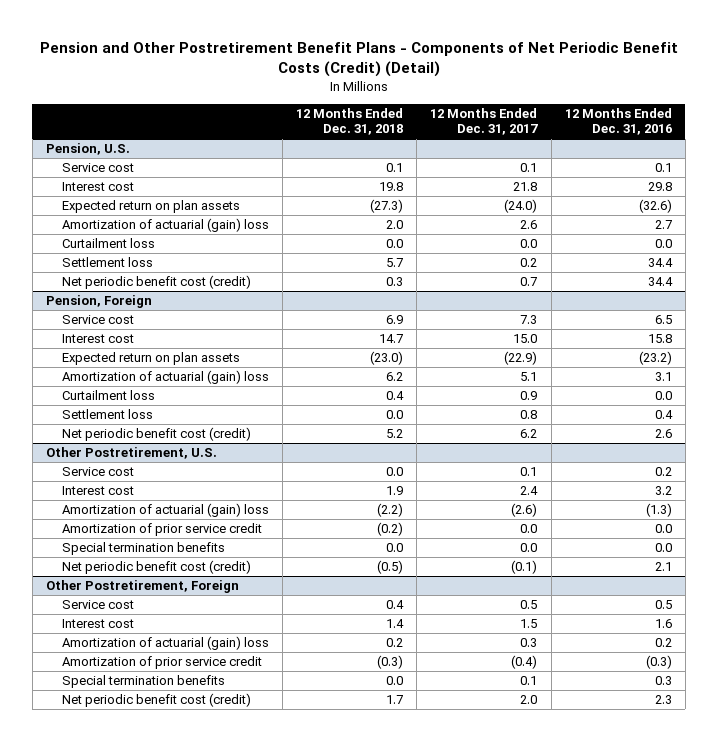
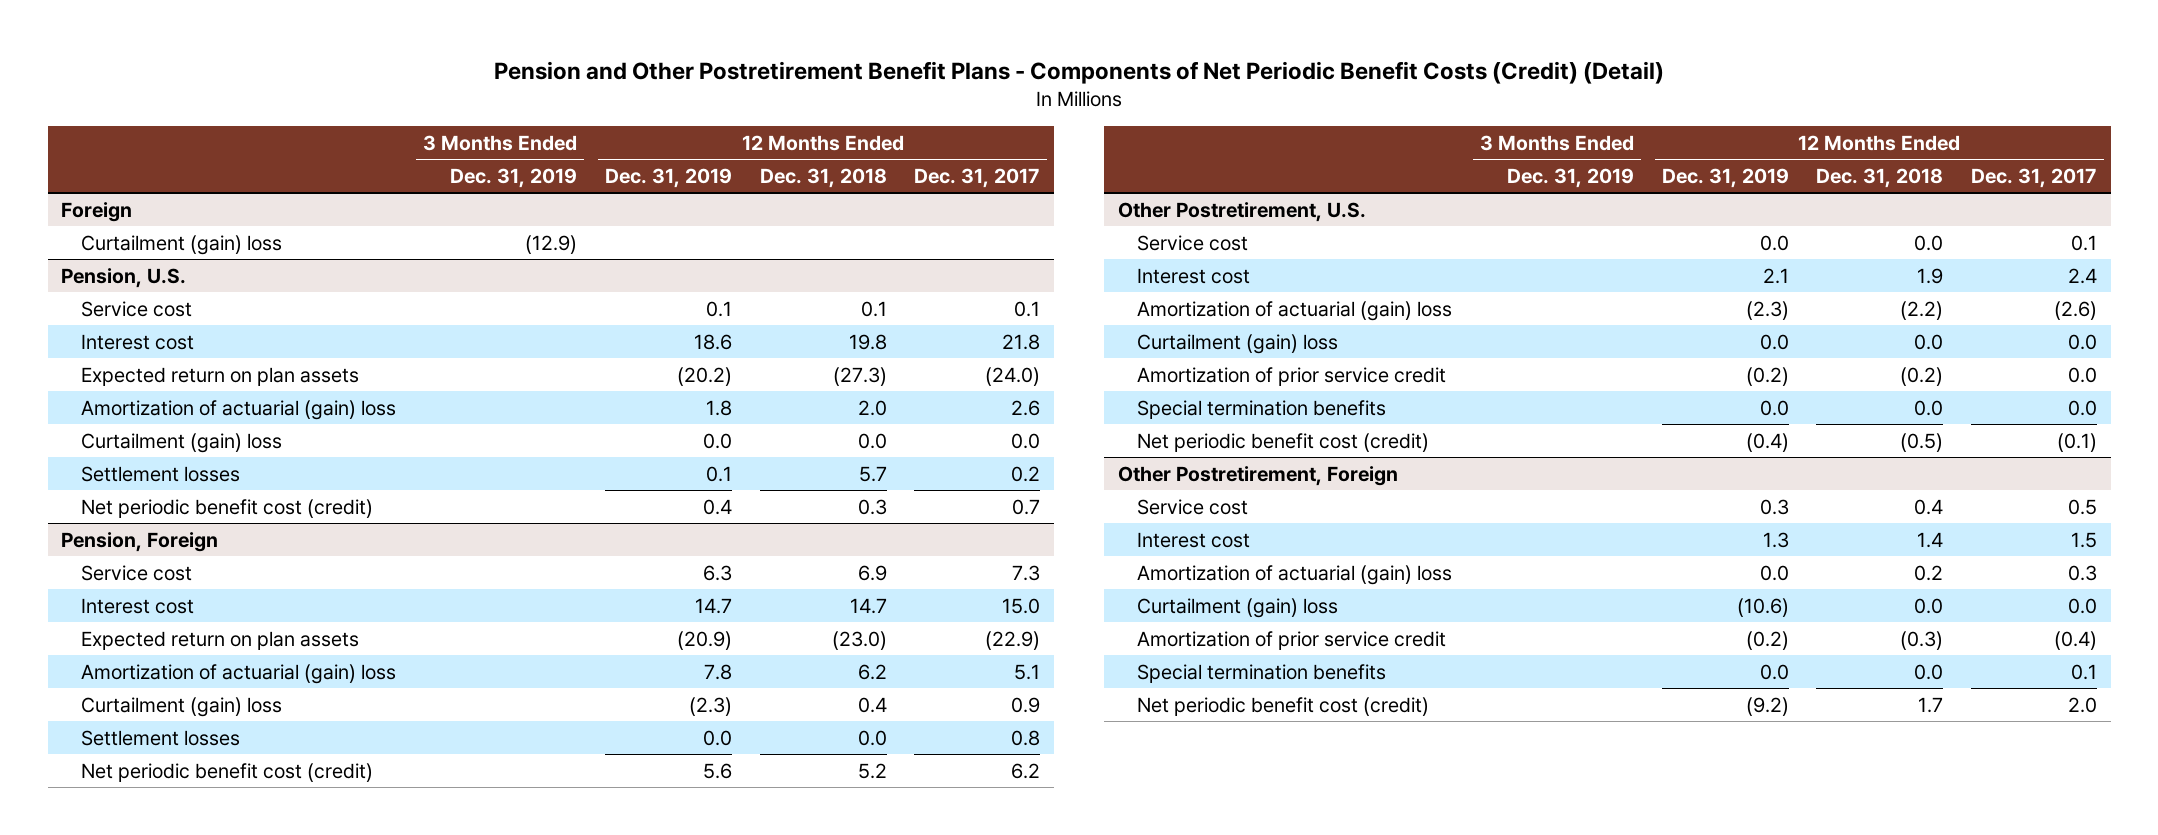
- | 12 Months Ended Dec. 31, 2018 | 12 Months Ended Dec. 31, 2017 | 12 Months Ended Dec. 31, 2016
+ | 3 Months Ended Dec. 31, 2019 | 12 Months Ended Dec. 31, 2019 | 12 Months Ended Dec. 31, 2018 | 12 Months Ended Dec. 31, 2017
+ Foreign
+ Curtailment (gain) loss | (12.9) | | |
@ Pension, U.S.
- Curtailment loss | 0.0 | 0.0 | 0.0
- Settlement loss | 5.7 | 0.2 | 34.4
+ Curtailment (gain) loss | | 0.0 | 0.0 | 0.0
+ Settlement losses | | 0.1 | 5.7 | 0.2
@ Pension, Foreign
- Curtailment loss | 0.4 | 0.9 | 0.0
- Settlement loss | 0.0 | 0.8 | 0.4
+ Curtailment (gain) loss | | (2.3) | 0.4 | 0.9
+ Settlement losses | | 0.0 | 0.0 | 0.8
@ Other Postretirement, U.S.
+ Curtailment (gain) loss | | 0.0 | 0.0 | 0.0
@ Other Postretirement, Foreign
+ Curtailment (gain) loss | | (10.6) | 0.0 | 0.0

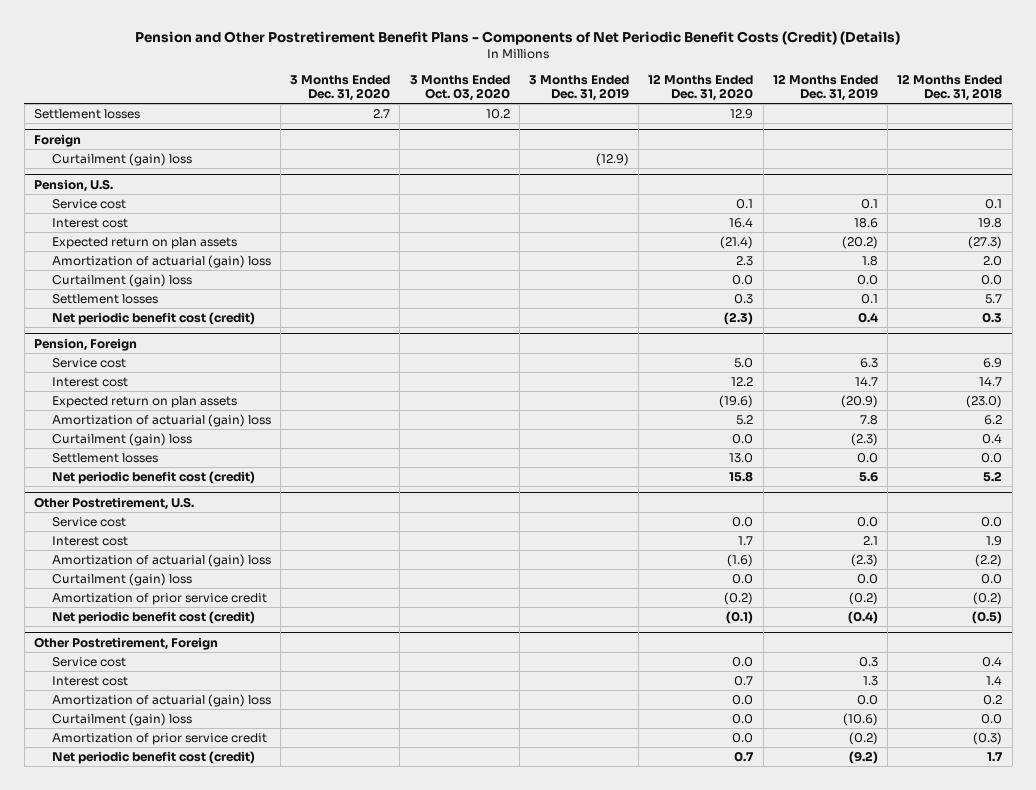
- Pension and Other Postretirement Benefit Plans - Components of Net Periodic Benefit Costs (Credit) (Detail)
+ Pension and Other Postretirement Benefit Plans - Components of Net Periodic Benefit Costs (Credit) (Details)
- | 3 Months Ended Dec. 31, 2019 | 12 Months Ended Dec. 31, 2019 | 12 Months Ended Dec. 31, 2018 | 12 Months Ended Dec. 31, 2017
+ | 3 Months Ended Dec. 31, 2020 | 3 Months Ended Oct. 03, 2020 | 3 Months Ended Dec. 31, 2019 | 12 Months Ended Dec. 31, 2020 | 12 Months Ended Dec. 31, 2019 | 12 Months Ended Dec. 31, 2018
+ Settlement losses | 2.7 | 10.2 | | 12.9 | |
@ Other Postretirement, U.S.
- Special termination benefits | | 0.0 | 0.0 | 0.0
@ Other Postretirement, Foreign
- Special termination benefits | | 0.0 | 0.0 | 0.1

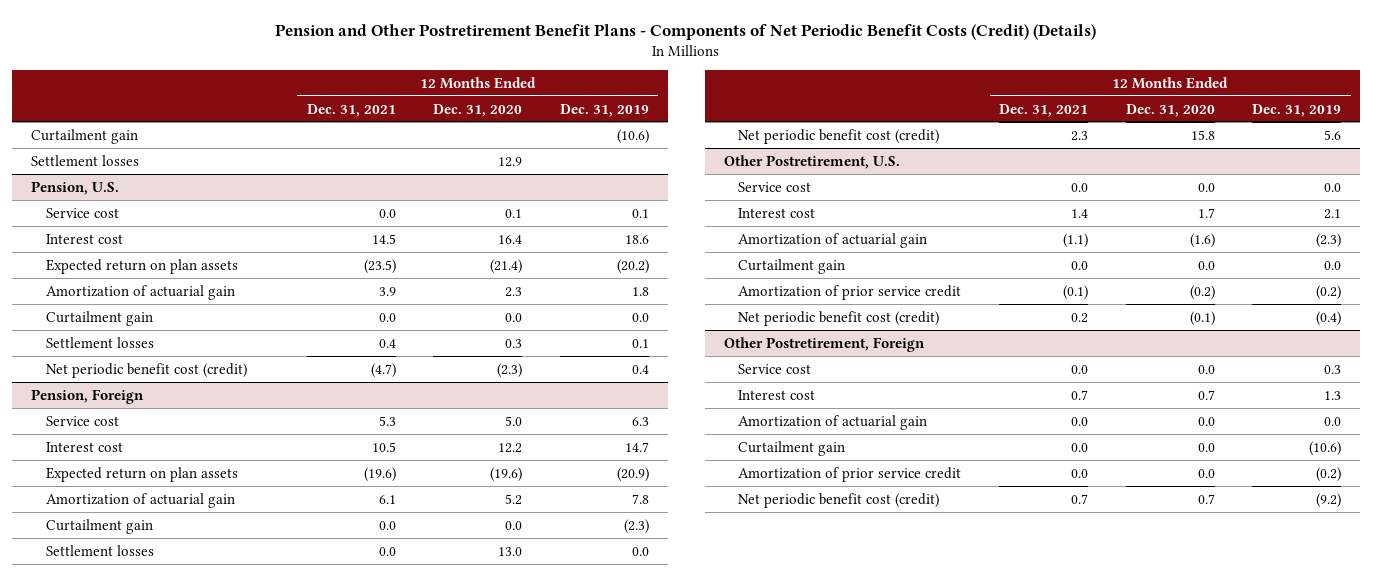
- | 3 Months Ended Dec. 31, 2020 | 3 Months Ended Oct. 03, 2020 | 3 Months Ended Dec. 31, 2019 | 12 Months Ended Dec. 31, 2020 | 12 Months Ended Dec. 31, 2019 | 12 Months Ended Dec. 31, 2018
+ | 12 Months Ended Dec. 31, 2021 | 12 Months Ended Dec. 31, 2020 | 12 Months Ended Dec. 31, 2019
+ Curtailment gain | | | (10.6)
- Foreign
- Curtailment (gain) loss | | | (12.9) | | |
@ Pension, U.S.
- Amortization of actuarial (gain) loss | | | | 2.3 | 1.8 | 2.0
- Curtailment (gain) loss | | | | 0.0 | 0.0 | 0.0
+ Amortization of actuarial gain | 3.9 | 2.3 | 1.8
+ Curtailment gain | 0.0 | 0.0 | 0.0
@ Pension, Foreign
- Amortization of actuarial (gain) loss | | | | 5.2 | 7.8 | 6.2
- Curtailment (gain) loss | | | | 0.0 | (2.3) | 0.4
+ Amortization of actuarial gain | 6.1 | 5.2 | 7.8
+ Curtailment gain | 0.0 | 0.0 | (2.3)
@ Other Postretirement, U.S.
- Amortization of actuarial (gain) loss | | | | (1.6) | (2.3) | (2.2)
- Curtailment (gain) loss | | | | 0.0 | 0.0 | 0.0
+ Amortization of actuarial gain | (1.1) | (1.6) | (2.3)
+ Curtailment gain | 0.0 | 0.0 | 0.0
@ Other Postretirement, Foreign
- Amortization of actuarial (gain) loss | | | | 0.0 | 0.0 | 0.2
- Curtailment (gain) loss | | | | 0.0 | (10.6) | 0.0
+ Amortization of actuarial gain | 0.0 | 0.0 | 0.0
+ Curtailment gain | 0.0 | 0.0 | (10.6)

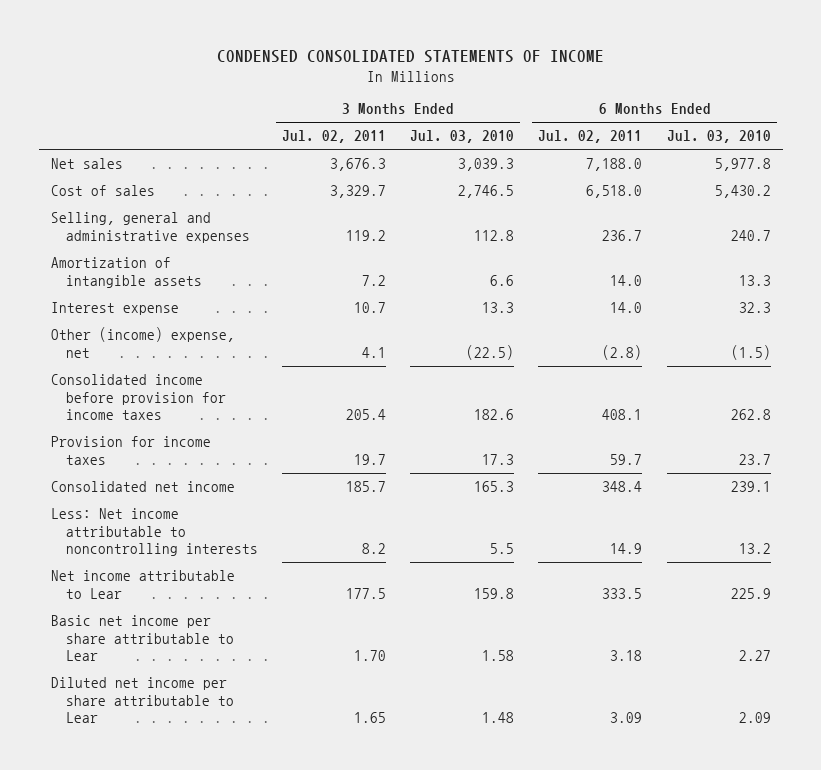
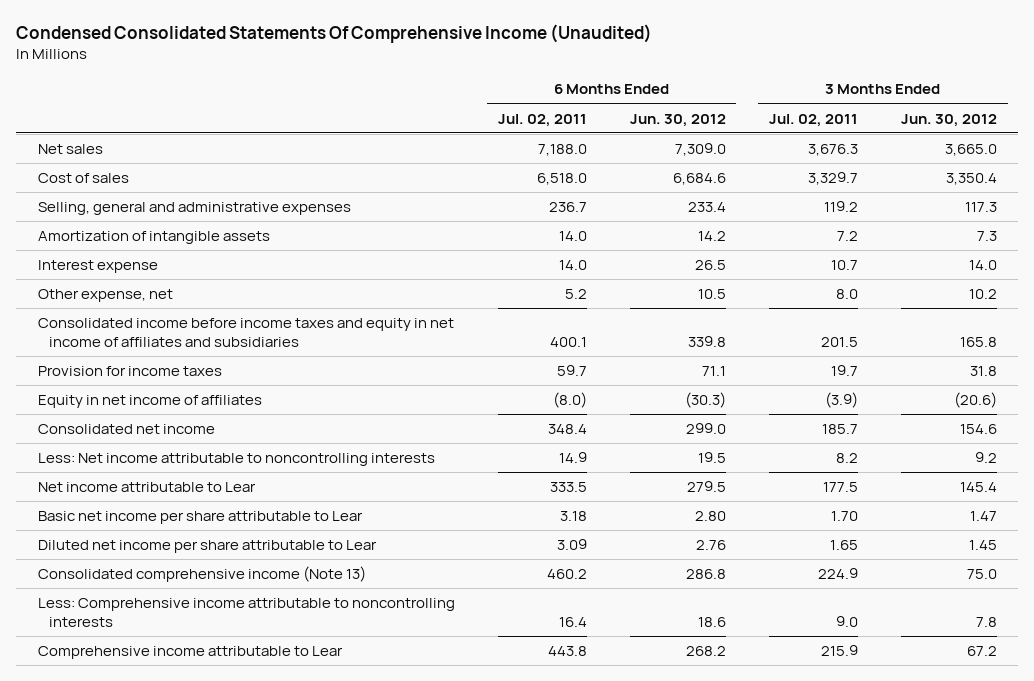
- CONDENSED CONSOLIDATED STATEMENTS OF INCOME
+ Condensed Consolidated Statements Of Comprehensive Income (Unaudited)
- | 3 Months Ended Jul. 02, 2011 | 3 Months Ended Jul. 03, 2010 | 6 Months Ended Jul. 02, 2011 | 6 Months Ended Jul. 03, 2010
+ | 6 Months Ended Jul. 02, 2011 | 6 Months Ended Jun. 30, 2012 | 3 Months Ended Jul. 02, 2011 | 3 Months Ended Jun. 30, 2012
- Other (income) expense, net | 4.1 | (22.5) | (2.8) | (1.5)
- Consolidated income before provision for income taxes | 205.4 | 182.6 | 408.1 | 262.8
+ Other expense, net | 5.2 | 10.5 | 8.0 | 10.2
+ Consolidated income before income taxes and equity in net income of affiliates and subsidiaries | 400.1 | 339.8 | 201.5 | 165.8
+ Equity in net income of affiliates | (8.0) | (30.3) | (3.9) | (20.6)
+ Consolidated comprehensive income (Note 13) | 460.2 | 286.8 | 224.9 | 75.0
+ Less: Comprehensive income attributable to noncontrolling interests | 16.4 | 18.6 | 9.0 | 7.8
+ Comprehensive income attributable to Lear | 443.8 | 268.2 | 215.9 | 67.2

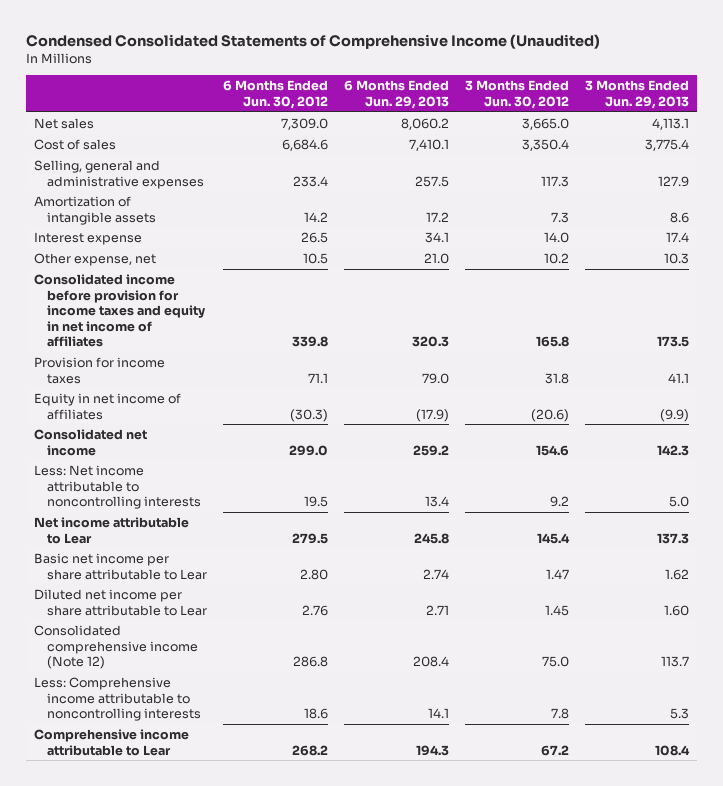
- Condensed Consolidated Statements Of Comprehensive Income (Unaudited)
+ Condensed Consolidated Statements of Comprehensive Income (Unaudited)
- | 6 Months Ended Jul. 02, 2011 | 6 Months Ended Jun. 30, 2012 | 3 Months Ended Jul. 02, 2011 | 3 Months Ended Jun. 30, 2012
+ | 6 Months Ended Jun. 30, 2012 | 6 Months Ended Jun. 29, 2013 | 3 Months Ended Jun. 30, 2012 | 3 Months Ended Jun. 29, 2013
- Consolidated income before income taxes and equity in net income of affiliates and subsidiaries | 400.1 | 339.8 | 201.5 | 165.8
+ Consolidated income before provision for income taxes and equity in net income of affiliates | 339.8 | 320.3 | 165.8 | 173.5
- Consolidated comprehensive income (Note 13) | 460.2 | 286.8 | 224.9 | 75.0
+ Consolidated comprehensive income (Note 12) | 286.8 | 208.4 | 75.0 | 113.7

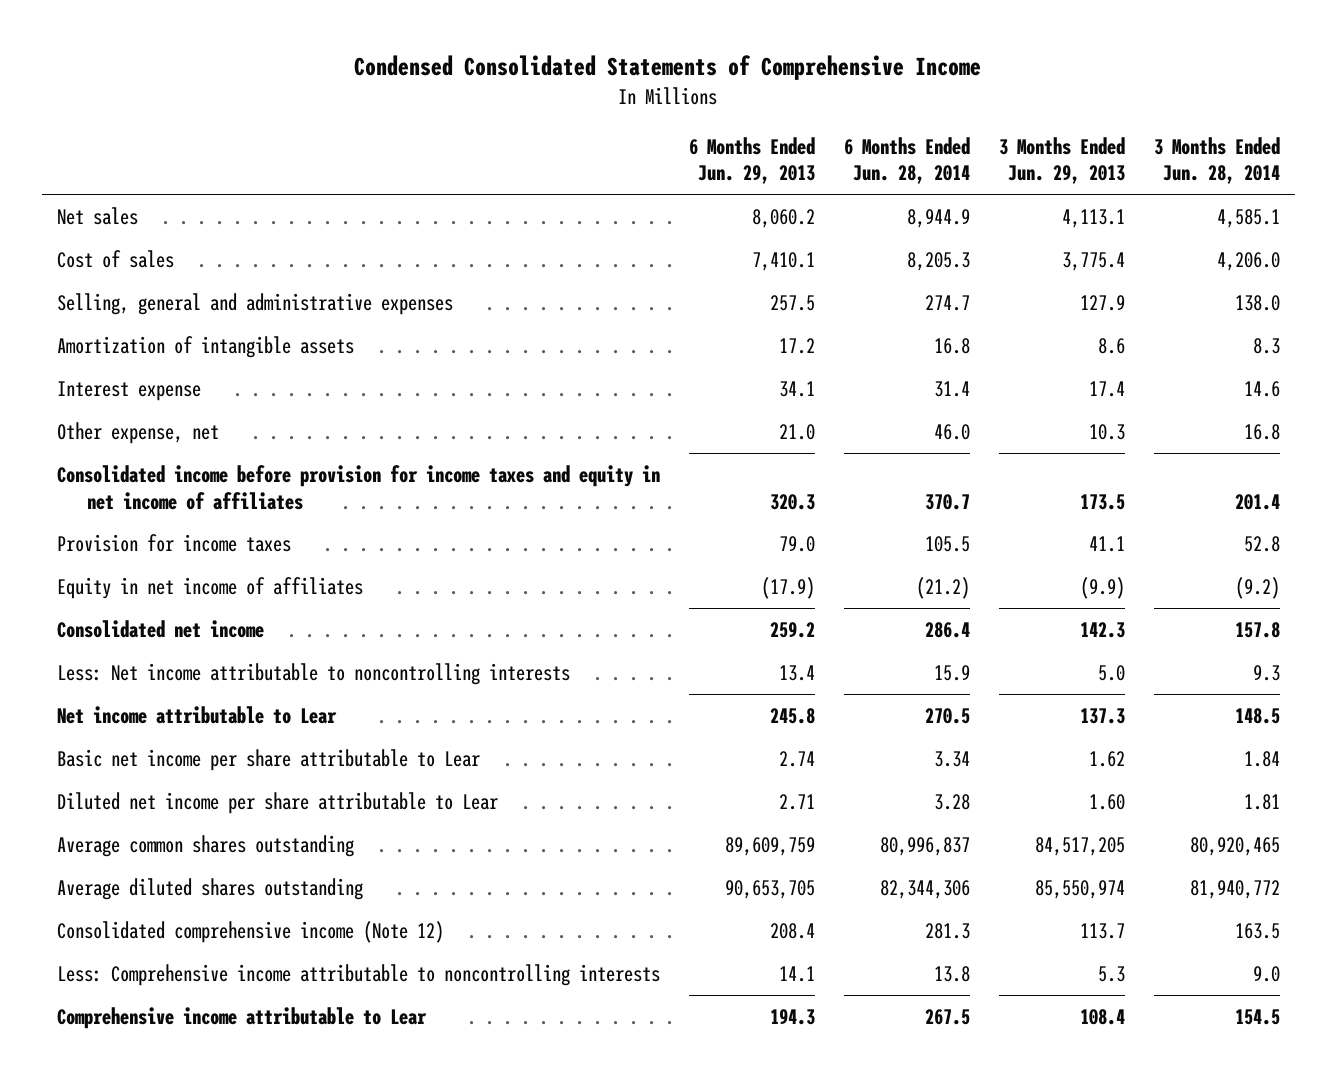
- Condensed Consolidated Statements of Comprehensive Income (Unaudited)
+ Condensed Consolidated Statements of Comprehensive Income
- | 6 Months Ended Jun. 30, 2012 | 6 Months Ended Jun. 29, 2013 | 3 Months Ended Jun. 30, 2012 | 3 Months Ended Jun. 29, 2013
+ | 6 Months Ended Jun. 29, 2013 | 6 Months Ended Jun. 28, 2014 | 3 Months Ended Jun. 29, 2013 | 3 Months Ended Jun. 28, 2014
+ Average common shares outstanding | 89,609,759 | 80,996,837 | 84,517,205 | 80,920,465
+ Average diluted shares outstanding | 90,653,705 | 82,344,306 | 85,550,974 | 81,940,772

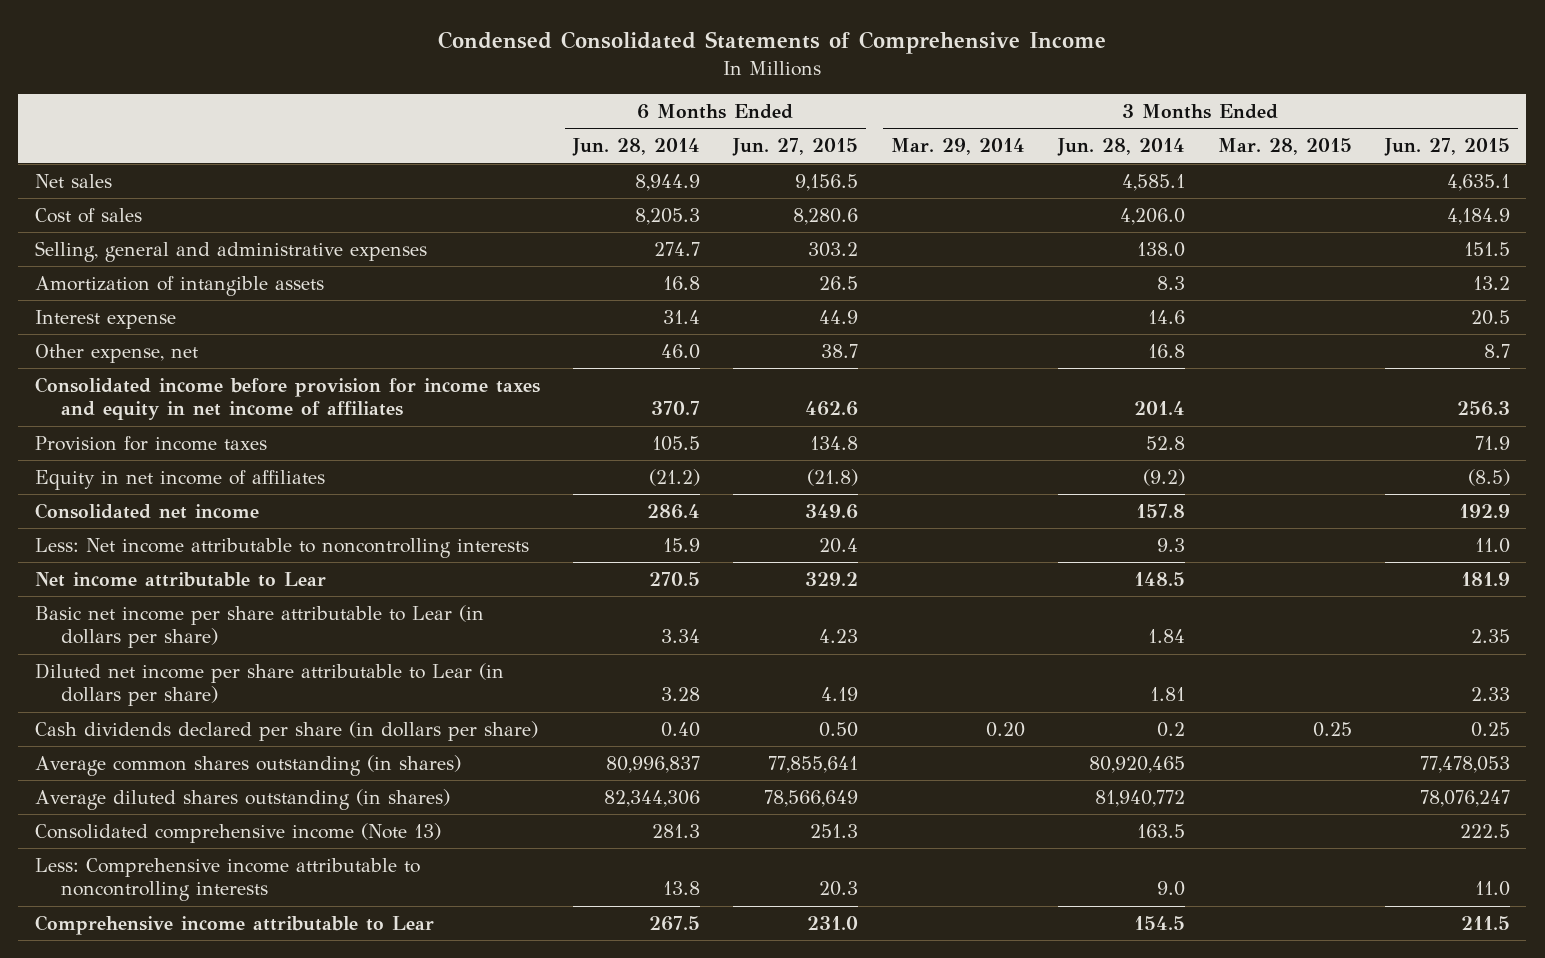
- | 6 Months Ended Jun. 29, 2013 | 6 Months Ended Jun. 28, 2014 | 3 Months Ended Jun. 29, 2013 | 3 Months Ended Jun. 28, 2014
+ | 6 Months Ended Jun. 28, 2014 | 6 Months Ended Jun. 27, 2015 | 3 Months Ended Mar. 29, 2014 | 3 Months Ended Jun. 28, 2014 | 3 Months Ended Mar. 28, 2015 | 3 Months Ended Jun. 27, 2015
- Basic net income per share attributable to Lear | 2.74 | 3.34 | 1.62 | 1.84
- Diluted net income per share attributable to Lear | 2.71 | 3.28 | 1.60 | 1.81
- Average common shares outstanding | 89,609,759 | 80,996,837 | 84,517,205 | 80,920,465
- Average diluted shares outstanding | 90,653,705 | 82,344,306 | 85,550,974 | 81,940,772
- Consolidated comprehensive income (Note 12) | 208.4 | 281.3 | 113.7 | 163.5
+ Basic net income per share attributable to Lear (in dollars per share) | 3.34 | 4.23 | | 1.84 | | 2.35
+ Diluted net income per share attributable to Lear (in dollars per share) | 3.28 | 4.19 | | 1.81 | | 2.33
+ Cash dividends declared per share (in dollars per share) | 0.40 | 0.50 | 0.20 | 0.2 | 0.25 | 0.25
+ Average common shares outstanding (in shares) | 80,996,837 | 77,855,641 | | 80,920,465 | | 77,478,053
+ Average diluted shares outstanding (in shares) | 82,344,306 | 78,566,649 | | 81,940,772 | | 78,076,247
+ Consolidated comprehensive income (Note 13) | 281.3 | 251.3 | | 163.5 | | 222.5

